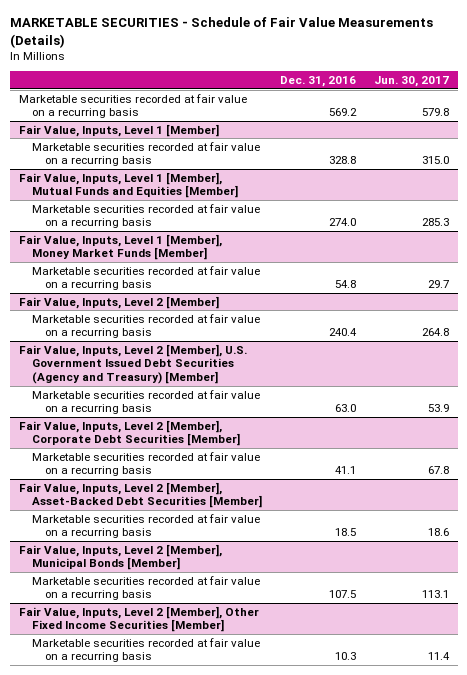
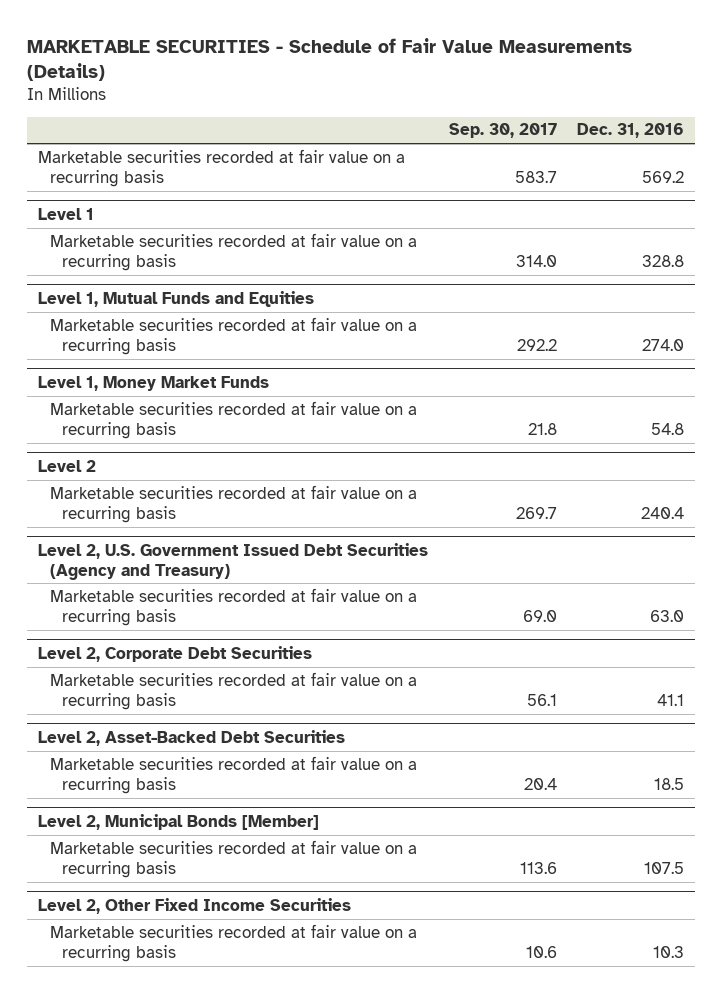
- | Dec. 31, 2016 | Jun. 30, 2017
+ | Sep. 30, 2017 | Dec. 31, 2016
- Fair Value, Inputs, Level 1 [Member]
+ Level 1
- Fair Value, Inputs, Level 1 [Member], Mutual Funds and Equities [Member]
+ Level 1, Mutual Funds and Equities
- Fair Value, Inputs, Level 1 [Member], Money Market Funds [Member]
+ Level 1, Money Market Funds
- Fair Value, Inputs, Level 2 [Member]
+ Level 2
- Fair Value, Inputs, Level 2 [Member], U.S. Government Issued Debt Securities (Agency and Treasury) [Member]
+ Level 2, U.S. Government Issued Debt Securities (Agency and Treasury)
- Fair Value, Inputs, Level 2 [Member], Corporate Debt Securities [Member]
+ Level 2, Corporate Debt Securities
- Fair Value, Inputs, Level 2 [Member], Asset-Backed Debt Securities [Member]
+ Level 2, Asset-Backed Debt Securities
- Fair Value, Inputs, Level 2 [Member], Municipal Bonds [Member]
+ Level 2, Municipal Bonds [Member]
- Fair Value, Inputs, Level 2 [Member], Other Fixed Income Securities [Member]
+ Level 2, Other Fixed Income Securities

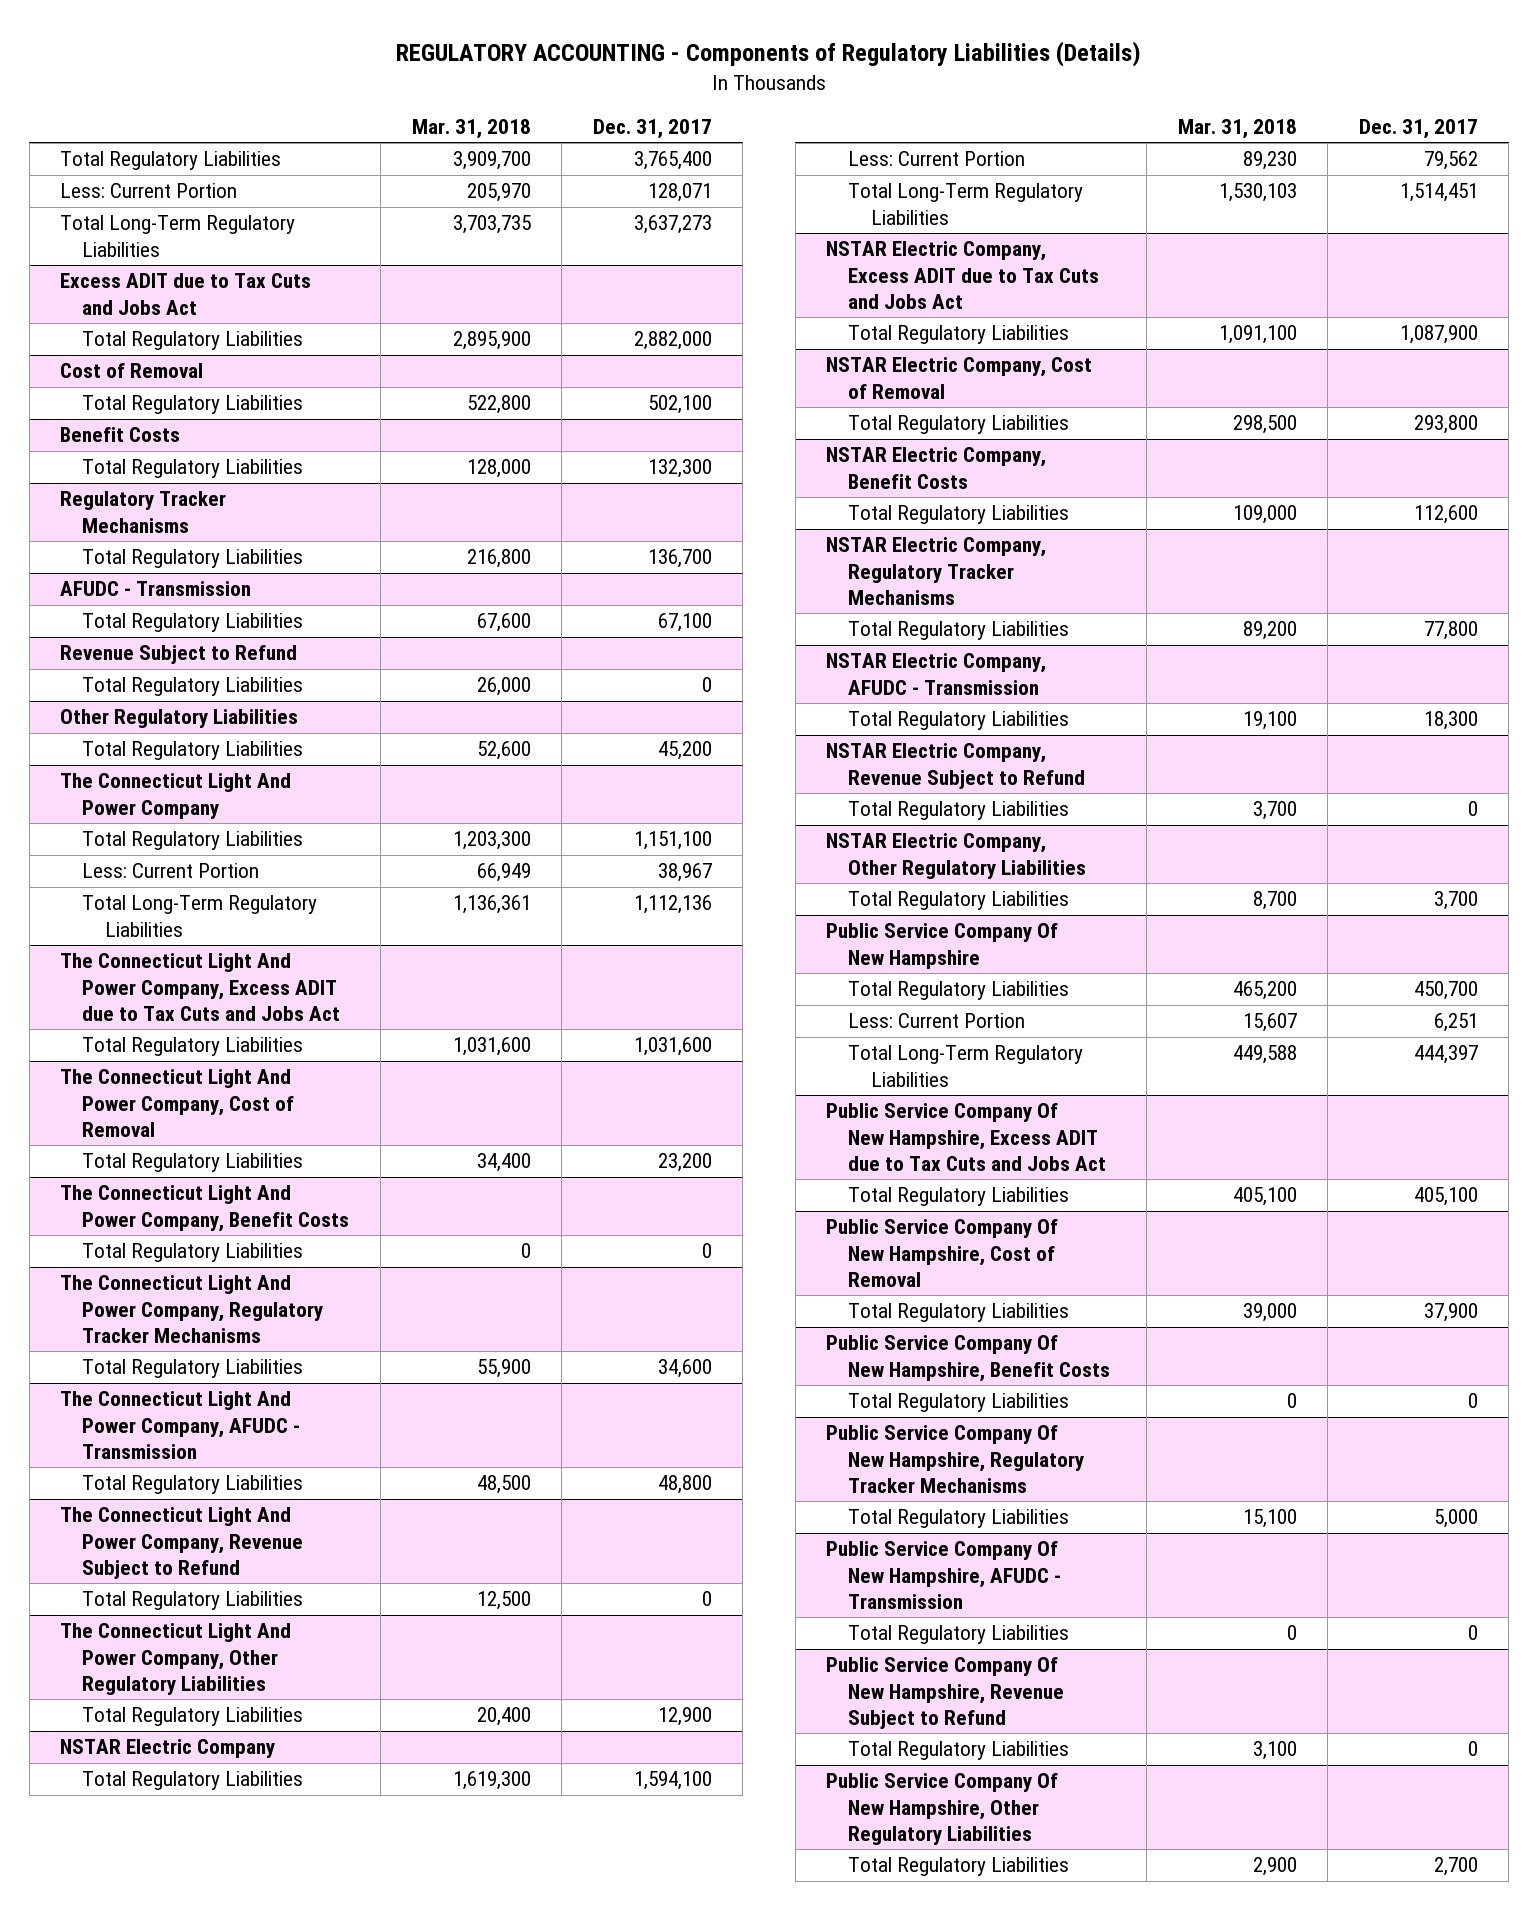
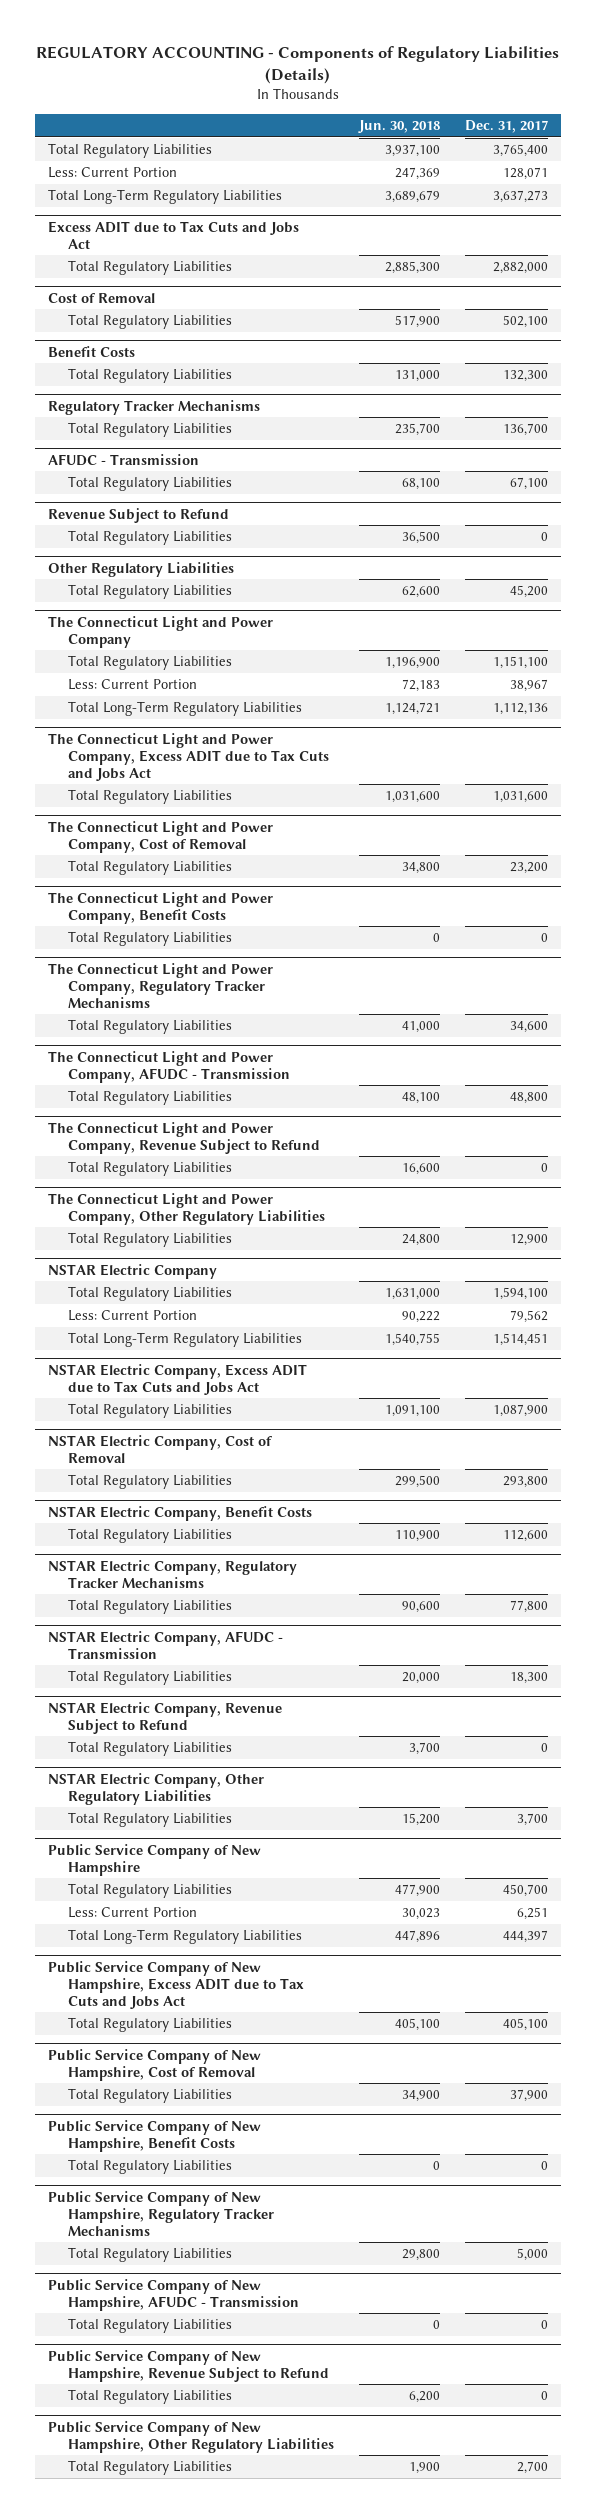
- | Mar. 31, 2018 | Dec. 31, 2017
+ | Jun. 30, 2018 | Dec. 31, 2017
- The Connecticut Light And Power Company
+ The Connecticut Light and Power Company
- The Connecticut Light And Power Company, Excess ADIT due to Tax Cuts and Jobs Act
+ The Connecticut Light and Power Company, Excess ADIT due to Tax Cuts and Jobs Act
- The Connecticut Light And Power Company, Cost of Removal
+ The Connecticut Light and Power Company, Cost of Removal
- The Connecticut Light And Power Company, Benefit Costs
+ The Connecticut Light and Power Company, Benefit Costs
- The Connecticut Light And Power Company, Regulatory Tracker Mechanisms
+ The Connecticut Light and Power Company, Regulatory Tracker Mechanisms
- The Connecticut Light And Power Company, AFUDC - Transmission
+ The Connecticut Light and Power Company, AFUDC - Transmission
- The Connecticut Light And Power Company, Revenue Subject to Refund
+ The Connecticut Light and Power Company, Revenue Subject to Refund
- The Connecticut Light And Power Company, Other Regulatory Liabilities
+ The Connecticut Light and Power Company, Other Regulatory Liabilities
- Public Service Company Of New Hampshire
+ Public Service Company of New Hampshire
- Public Service Company Of New Hampshire, Excess ADIT due to Tax Cuts and Jobs Act
+ Public Service Company of New Hampshire, Excess ADIT due to Tax Cuts and Jobs Act
- Public Service Company Of New Hampshire, Cost of Removal
+ Public Service Company of New Hampshire, Cost of Removal
- Public Service Company Of New Hampshire, Benefit Costs
+ Public Service Company of New Hampshire, Benefit Costs
- Public Service Company Of New Hampshire, Regulatory Tracker Mechanisms
+ Public Service Company of New Hampshire, Regulatory Tracker Mechanisms
- Public Service Company Of New Hampshire, AFUDC - Transmission
+ Public Service Company of New Hampshire, AFUDC - Transmission
- Public Service Company Of New Hampshire, Revenue Subject to Refund
+ Public Service Company of New Hampshire, Revenue Subject to Refund
- Public Service Company Of New Hampshire, Other Regulatory Liabilities
+ Public Service Company of New Hampshire, Other Regulatory Liabilities

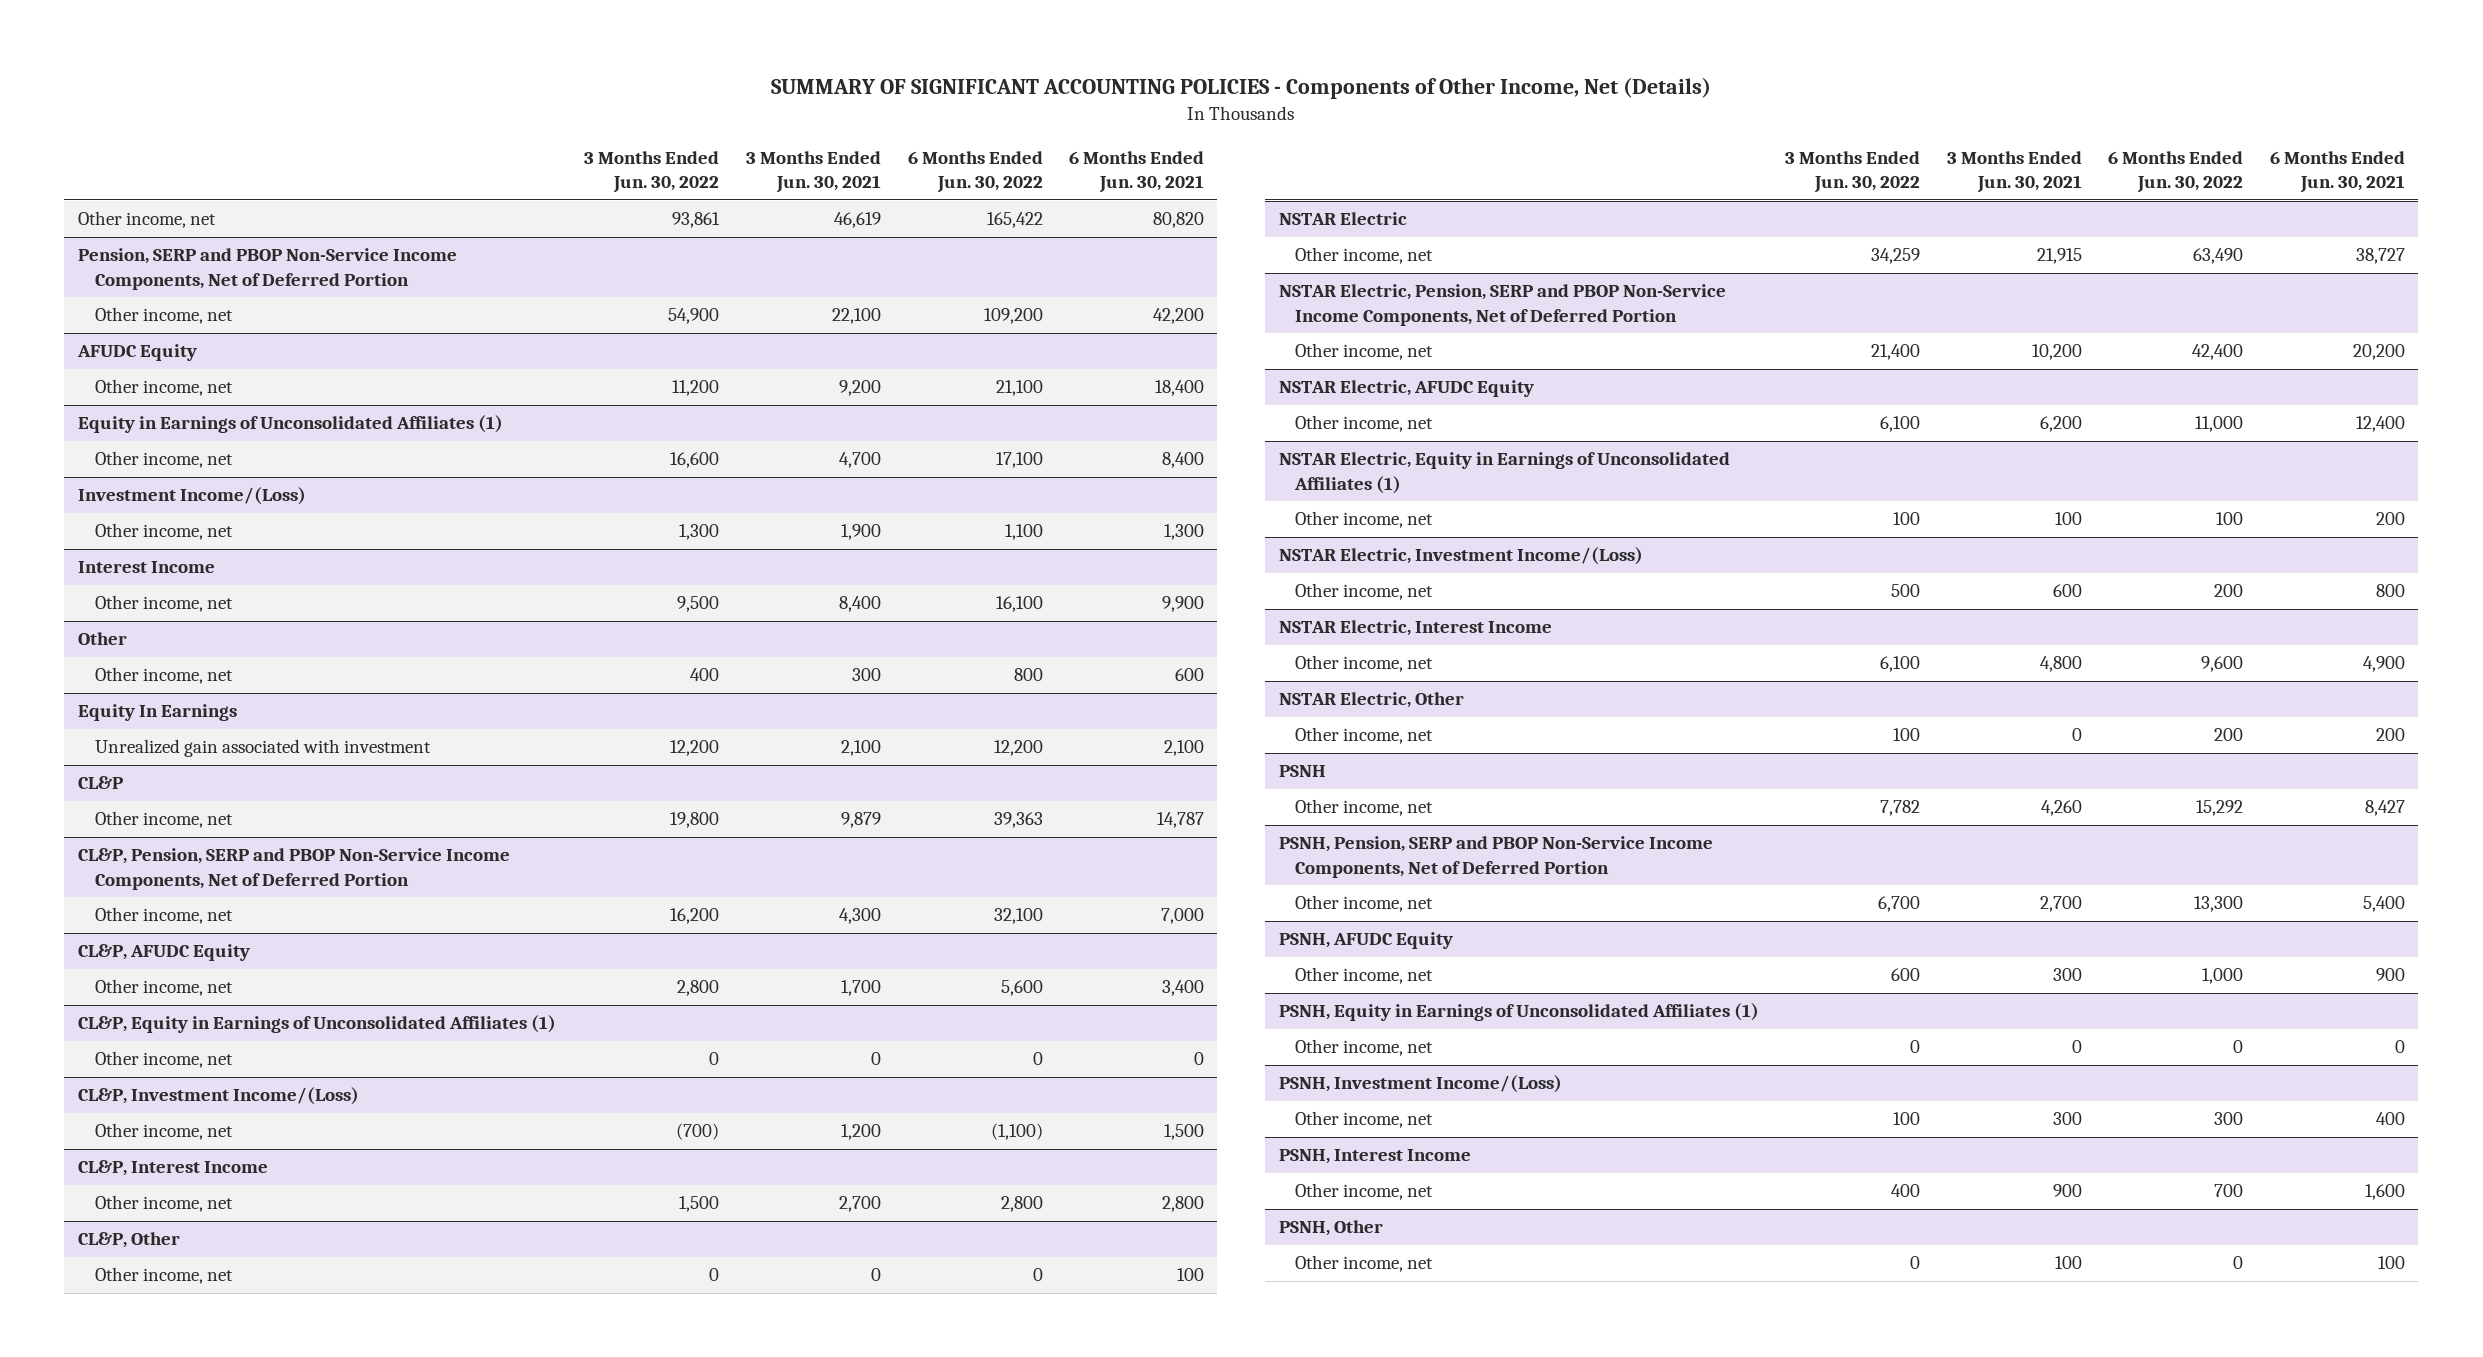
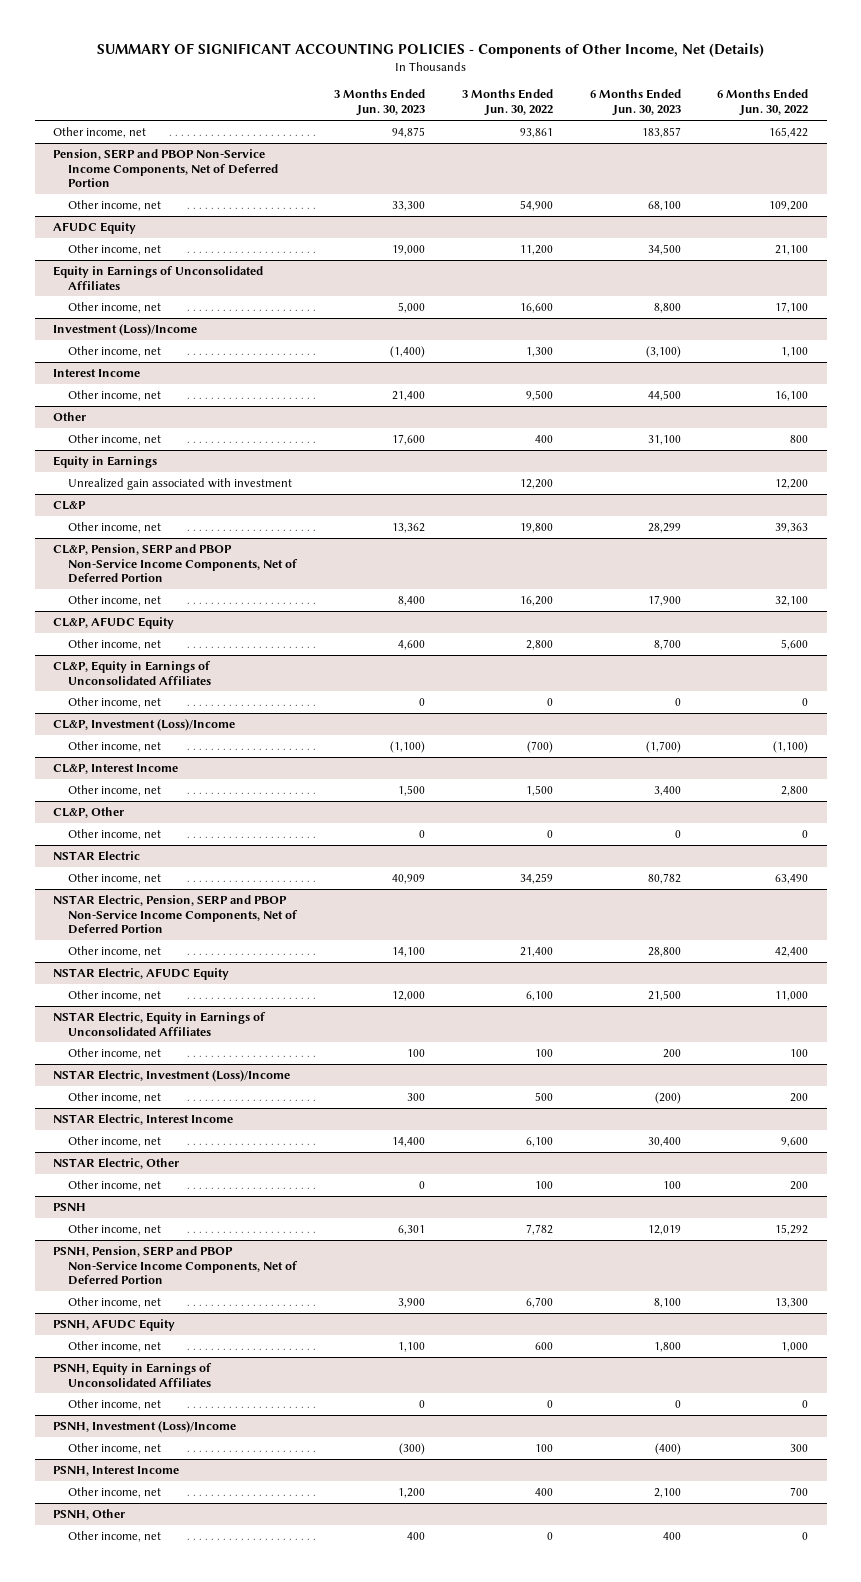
- | 3 Months Ended Jun. 30, 2022 | 3 Months Ended Jun. 30, 2021 | 6 Months Ended Jun. 30, 2022 | 6 Months Ended Jun. 30, 2021
+ | 3 Months Ended Jun. 30, 2023 | 3 Months Ended Jun. 30, 2022 | 6 Months Ended Jun. 30, 2023 | 6 Months Ended Jun. 30, 2022
- Equity in Earnings of Unconsolidated Affiliates (1)
+ Equity in Earnings of Unconsolidated Affiliates
- Investment Income/(Loss)
+ Investment (Loss)/Income
- Equity In Earnings
+ Equity in Earnings
- CL&P, Equity in Earnings of Unconsolidated Affiliates (1)
+ CL&P, Equity in Earnings of Unconsolidated Affiliates
- CL&P, Investment Income/(Loss)
+ CL&P, Investment (Loss)/Income
- NSTAR Electric, Equity in Earnings of Unconsolidated Affiliates (1)
+ NSTAR Electric, Equity in Earnings of Unconsolidated Affiliates
- NSTAR Electric, Investment Income/(Loss)
+ NSTAR Electric, Investment (Loss)/Income
- PSNH, Equity in Earnings of Unconsolidated Affiliates (1)
+ PSNH, Equity in Earnings of Unconsolidated Affiliates
- PSNH, Investment Income/(Loss)
+ PSNH, Investment (Loss)/Income

